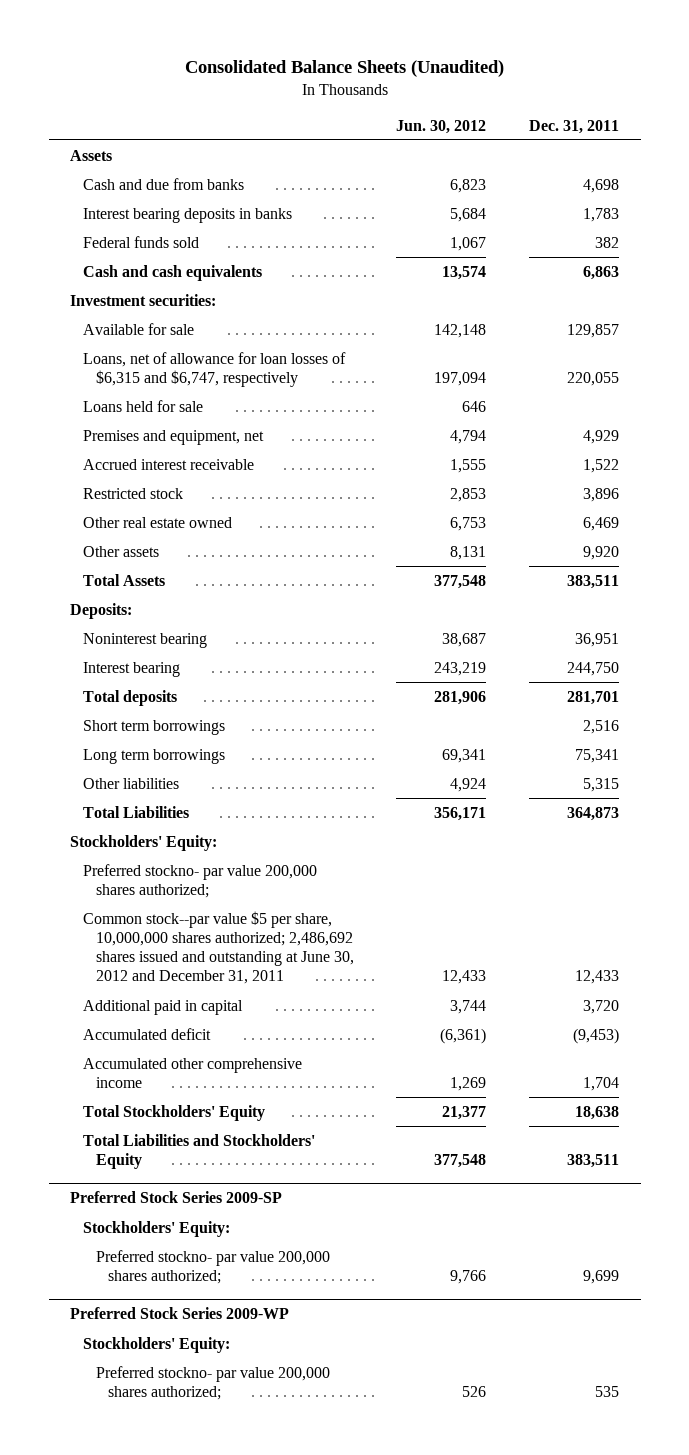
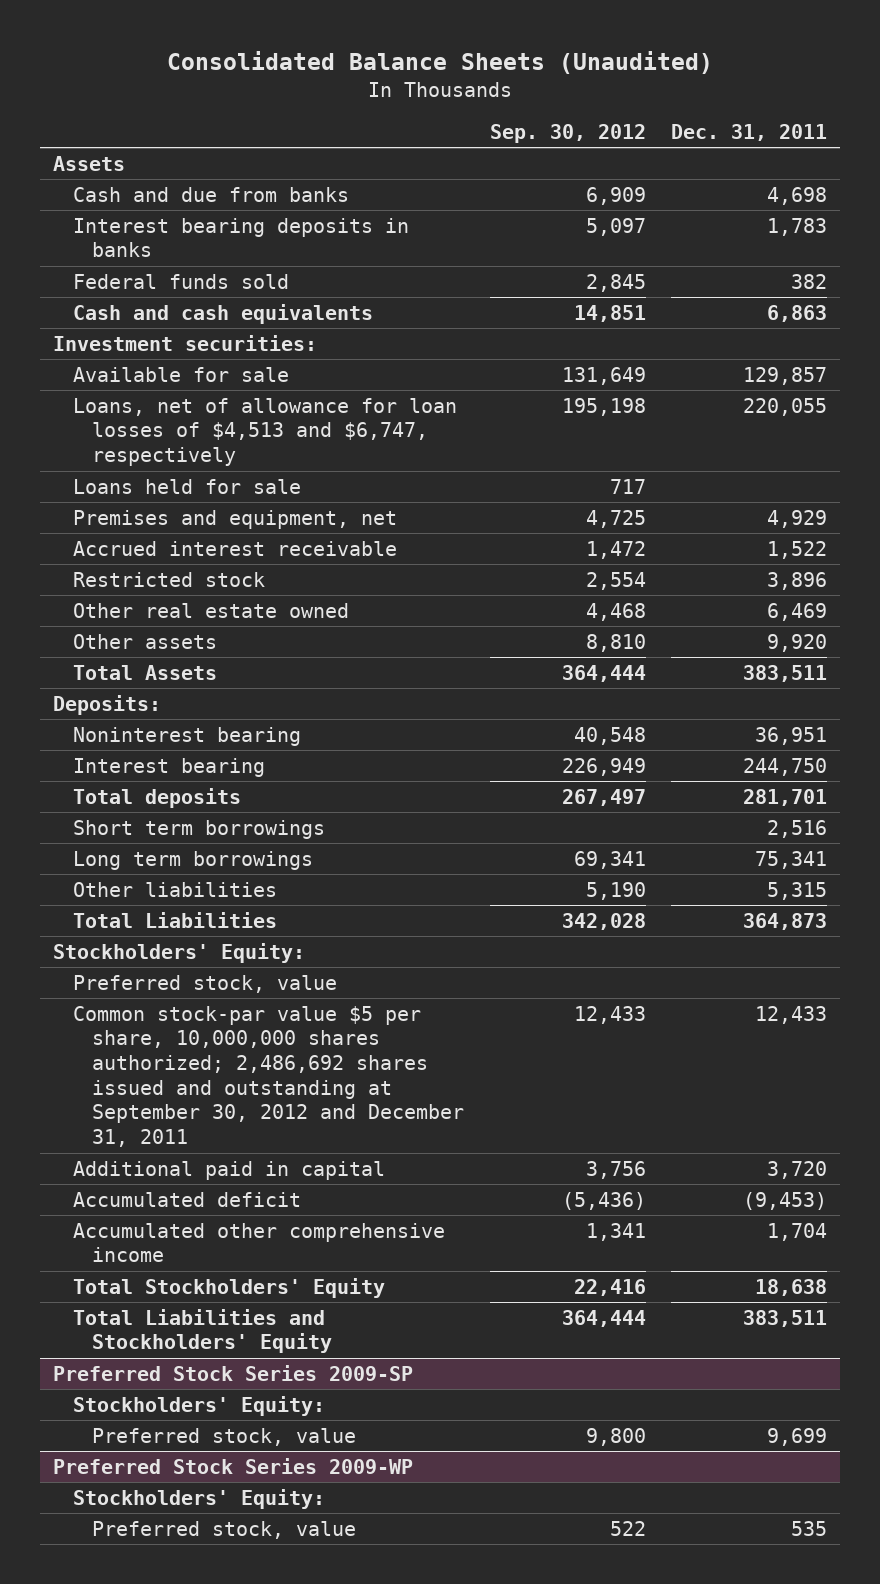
- | Jun. 30, 2012 | Dec. 31, 2011
+ | Sep. 30, 2012 | Dec. 31, 2011
- Loans, net of allowance for loan losses of $6,315 and $6,747, respectively | 197,094 | 220,055
+ Loans, net of allowance for loan losses of $4,513 and $6,747, respectively | 195,198 | 220,055
- Preferred stockno- par value 200,000 shares authorized;
- Common stock--par value $5 per share, 10,000,000 shares authorized; 2,486,692 shares issued and outstanding at June 30, 2012 and December 31, 2011 | 12,433 | 12,433
+ Preferred stock, value
+ Common stock-par value $5 per share, 10,000,000 shares authorized; 2,486,692 shares issued and outstanding at September 30, 2012 and December 31, 2011 | 12,433 | 12,433
@ Preferred Stock Series 2009-SP
- Preferred stockno- par value 200,000 shares authorized; | 9,766 | 9,699
+ Preferred stock, value | 9,800 | 9,699
@ Preferred Stock Series 2009-WP
- Preferred stockno- par value 200,000 shares authorized; | 526 | 535
+ Preferred stock, value | 522 | 535

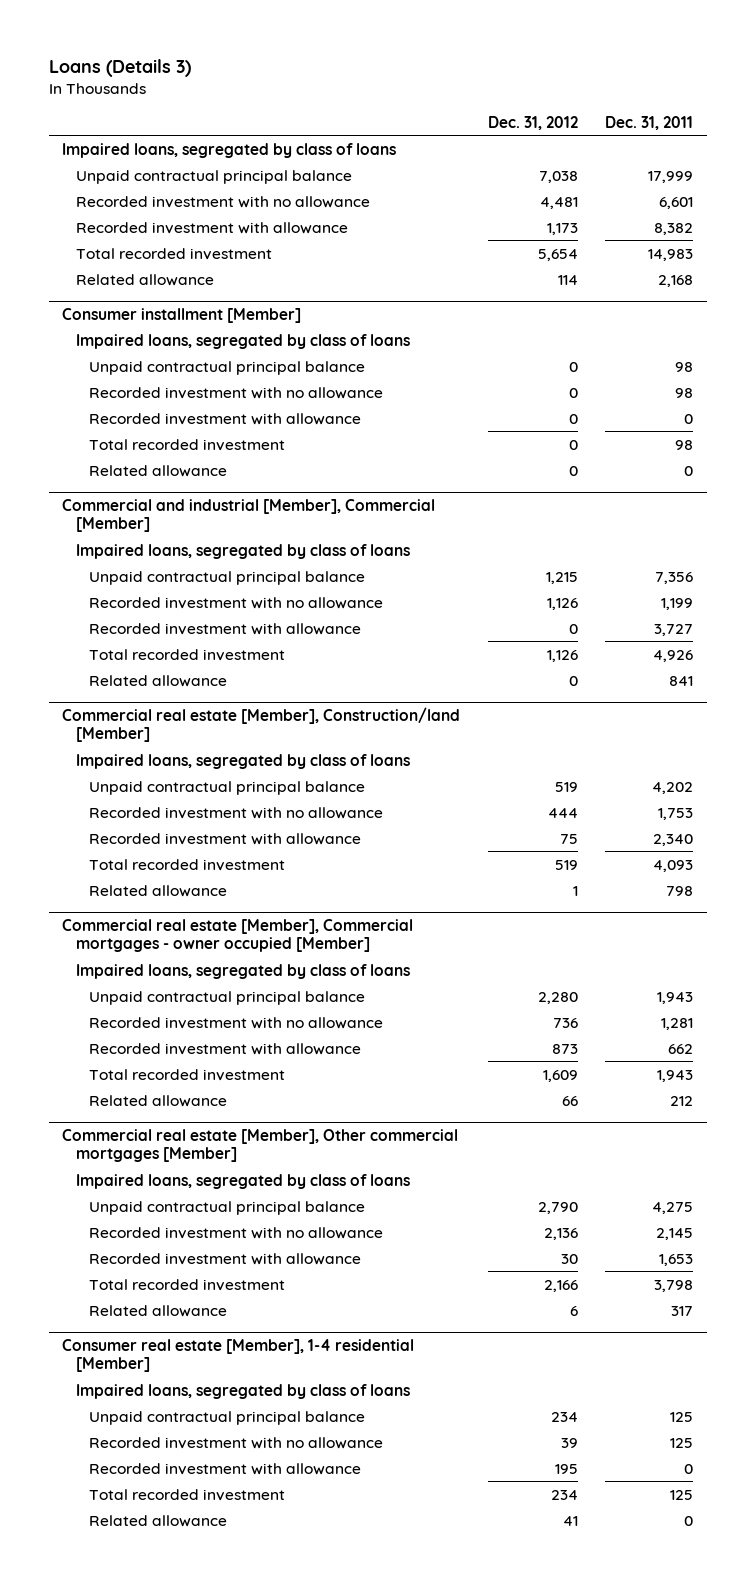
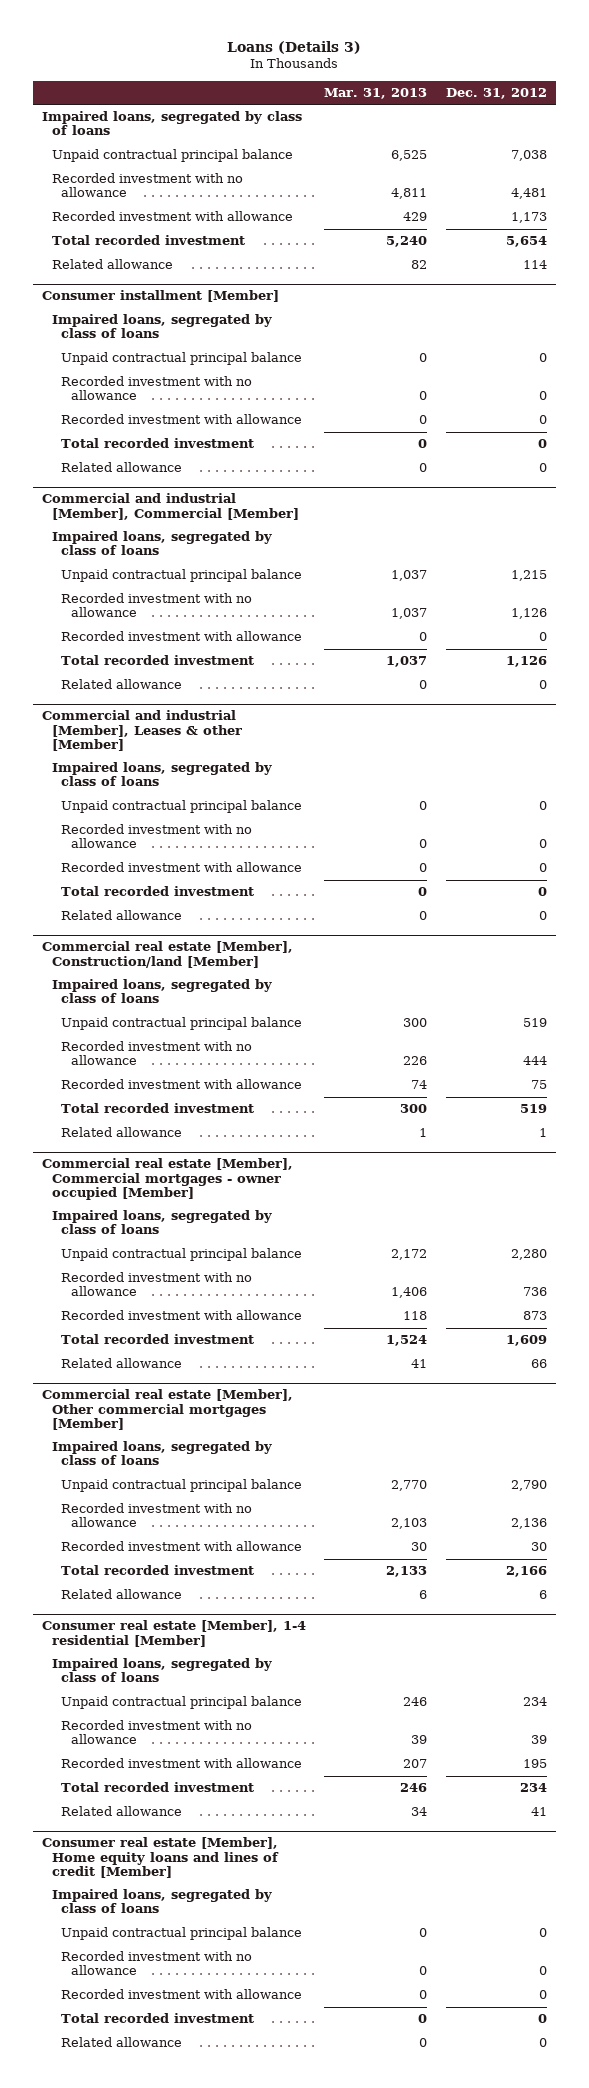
- | Dec. 31, 2012 | Dec. 31, 2011
+ | Mar. 31, 2013 | Dec. 31, 2012
+ Commercial and industrial [Member], Leases & other [Member]
+ Impaired loans, segregated by class of loans
+ Unpaid contractual principal balance | 0 | 0
+ Recorded investment with no allowance | 0 | 0
+ Recorded investment with allowance | 0 | 0
+ Total recorded investment | 0 | 0
+ Related allowance | 0 | 0
+ Consumer real estate [Member], Home equity loans and lines of credit [Member]
+ Impaired loans, segregated by class of loans
+ Unpaid contractual principal balance | 0 | 0
+ Recorded investment with no allowance | 0 | 0
+ Recorded investment with allowance | 0 | 0
+ Total recorded investment | 0 | 0
+ Related allowance | 0 | 0

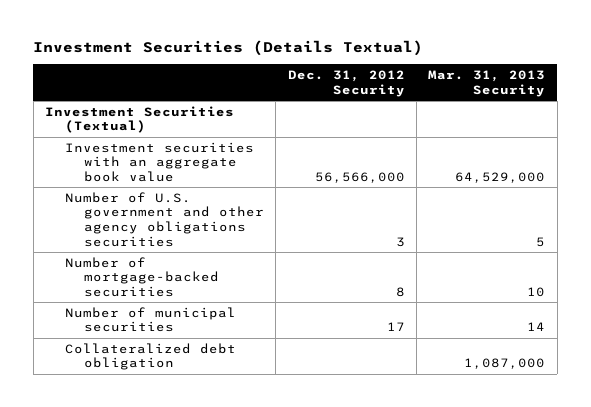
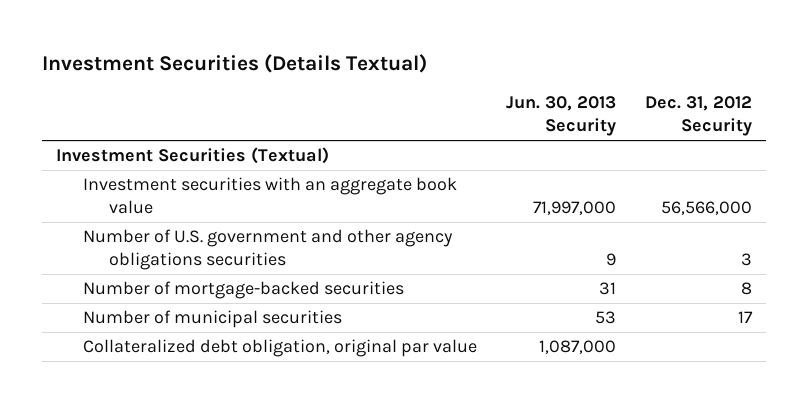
- | Dec. 31, 2012 Security | Mar. 31, 2013 Security
+ | Jun. 30, 2013 Security | Dec. 31, 2012 Security
- Collateralized debt obligation | | 1,087,000
+ Collateralized debt obligation, original par value | 1,087,000 |

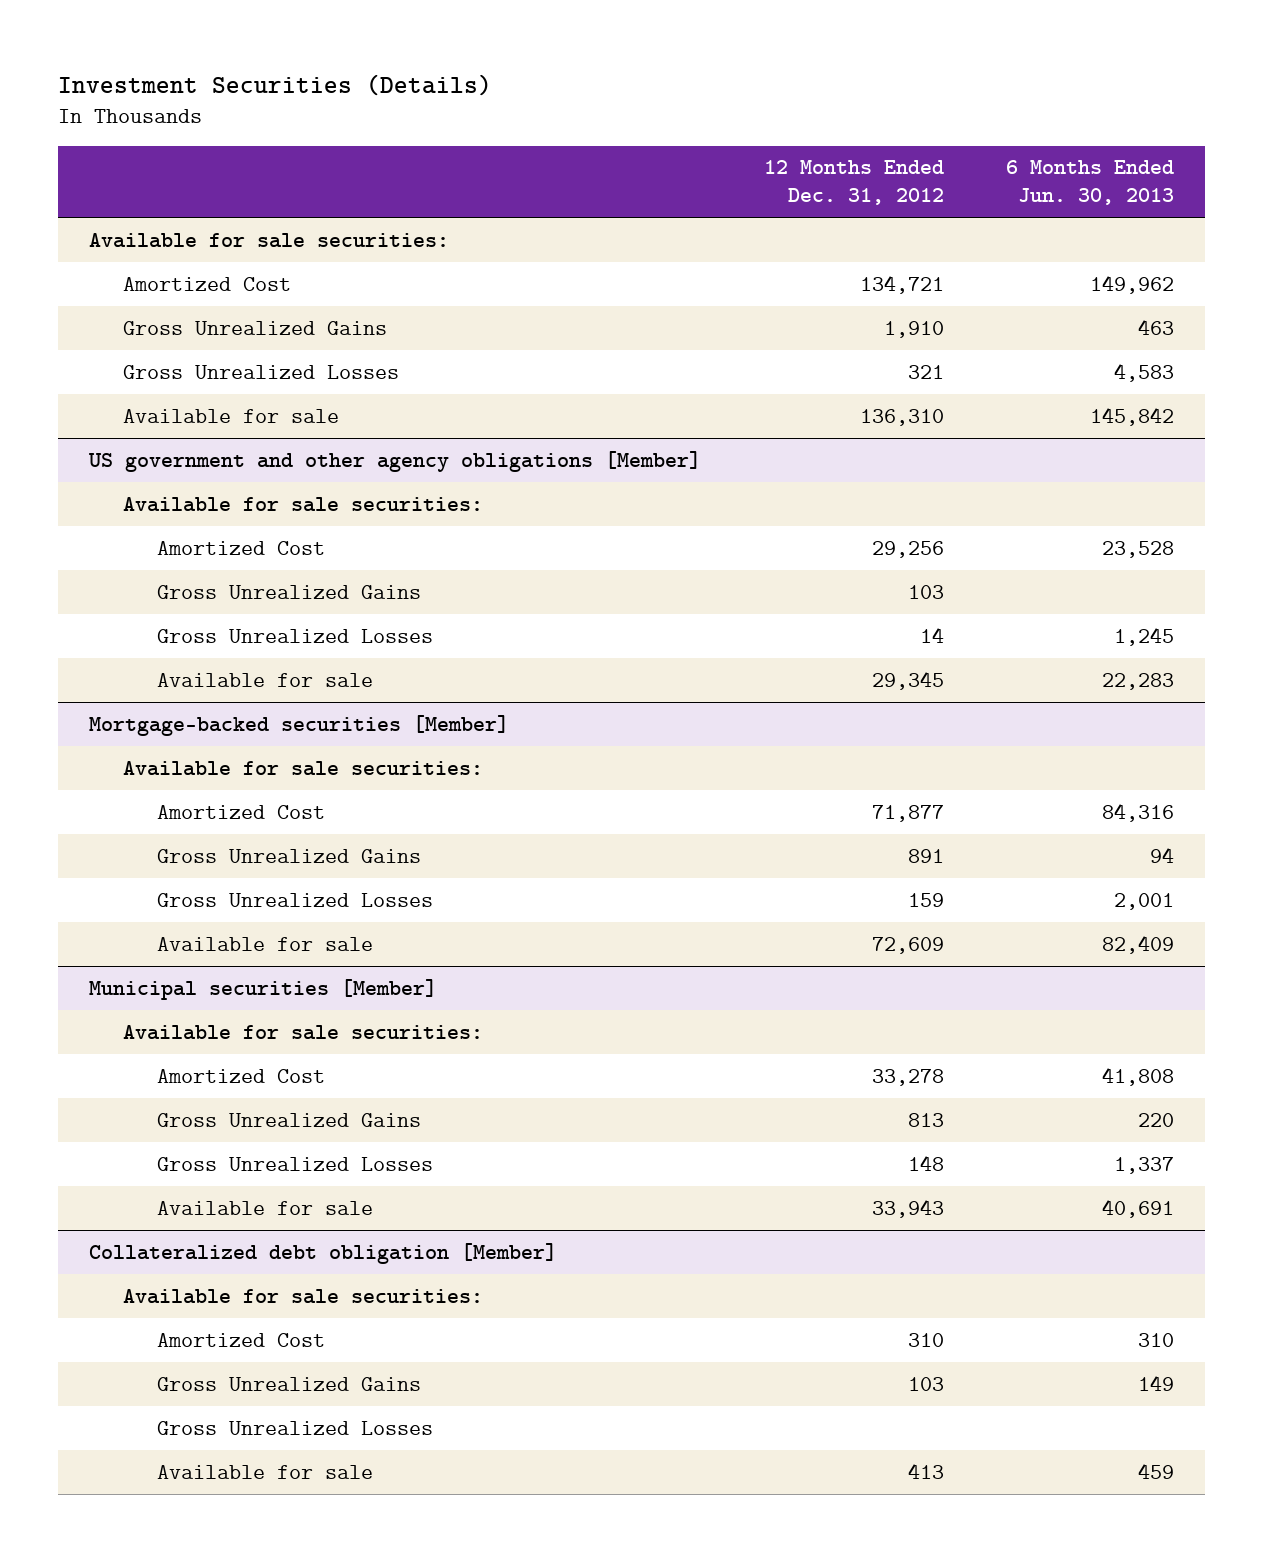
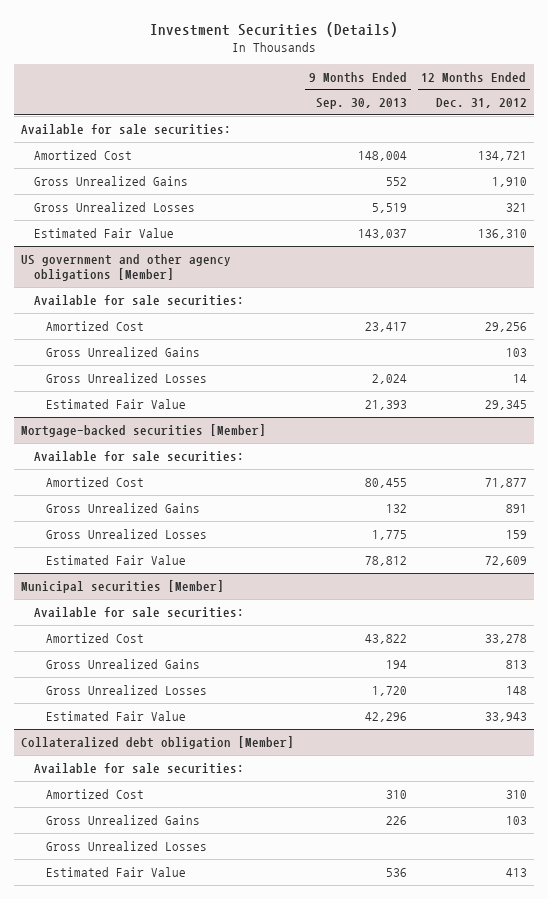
- | 12 Months Ended Dec. 31, 2012 | 6 Months Ended Jun. 30, 2013
+ | 9 Months Ended Sep. 30, 2013 | 12 Months Ended Dec. 31, 2012
- Available for sale | 136,310 | 145,842
+ Estimated Fair Value | 143,037 | 136,310
@ US government and other agency obligations [Member]
- Available for sale | 29,345 | 22,283
+ Estimated Fair Value | 21,393 | 29,345
@ Mortgage-backed securities [Member]
- Available for sale | 72,609 | 82,409
+ Estimated Fair Value | 78,812 | 72,609
@ Municipal securities [Member]
- Available for sale | 33,943 | 40,691
+ Estimated Fair Value | 42,296 | 33,943
@ Collateralized debt obligation [Member]
- Available for sale | 413 | 459
+ Estimated Fair Value | 536 | 413

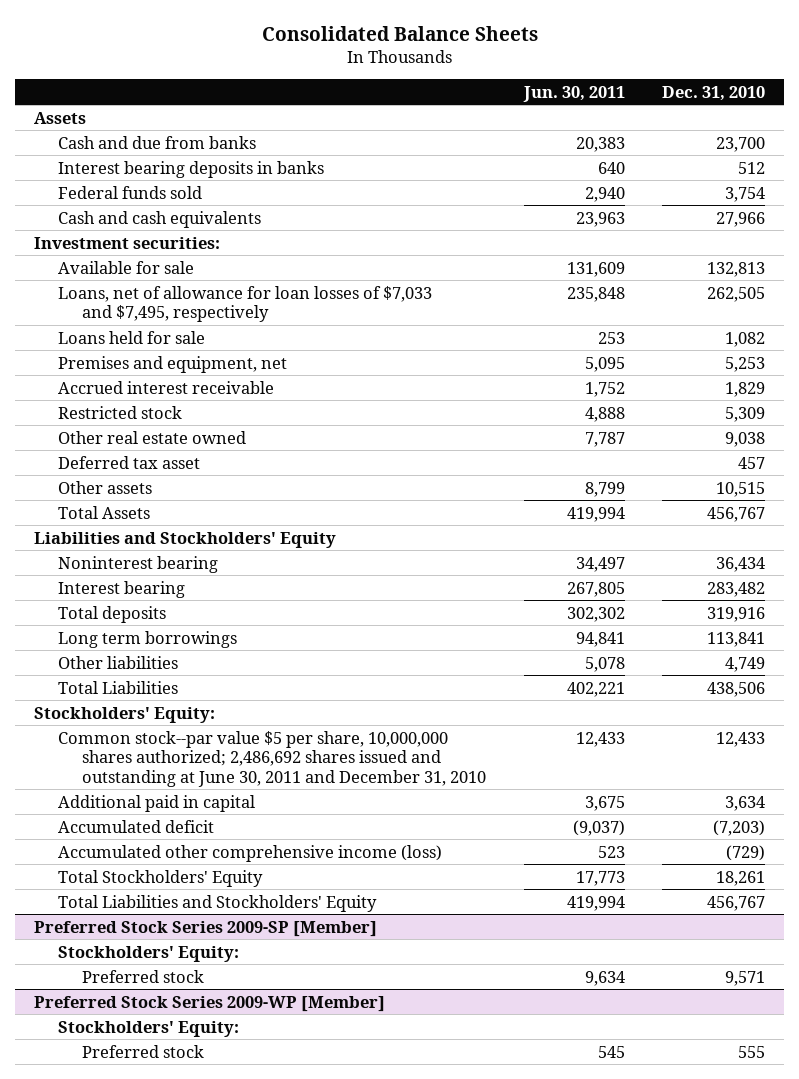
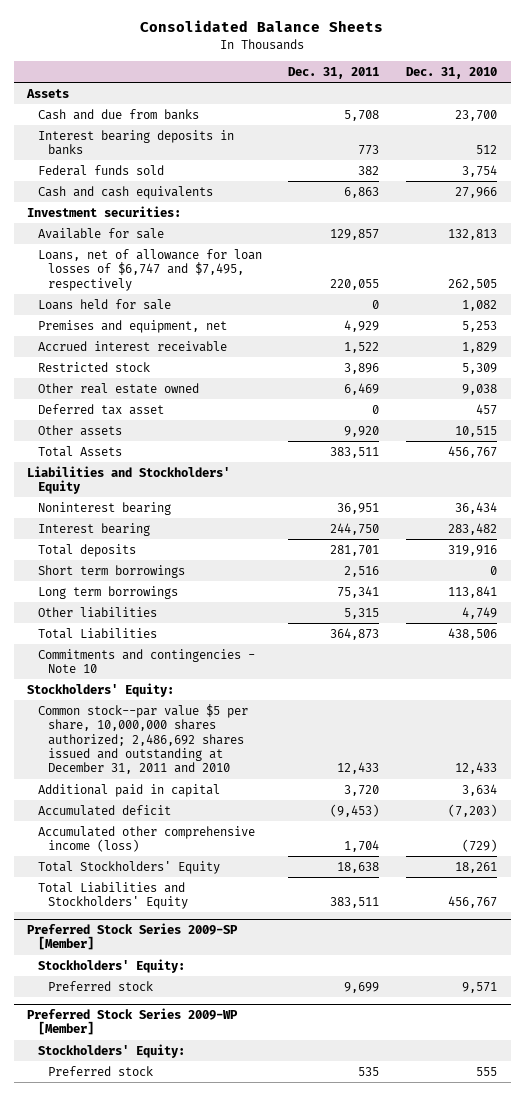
- | Jun. 30, 2011 | Dec. 31, 2010
+ | Dec. 31, 2011 | Dec. 31, 2010
- Loans, net of allowance for loan losses of $7,033 and $7,495, respectively | 235,848 | 262,505
+ Loans, net of allowance for loan losses of $6,747 and $7,495, respectively | 220,055 | 262,505
+ Short term borrowings | 2,516 | 0
+ Commitments and contingencies - Note 10
- Common stock--par value $5 per share, 10,000,000 shares authorized; 2,486,692 shares issued and outstanding at June 30, 2011 and December 31, 2010 | 12,433 | 12,433
+ Common stock--par value $5 per share, 10,000,000 shares authorized; 2,486,692 shares issued and outstanding at December 31, 2011 and 2010 | 12,433 | 12,433

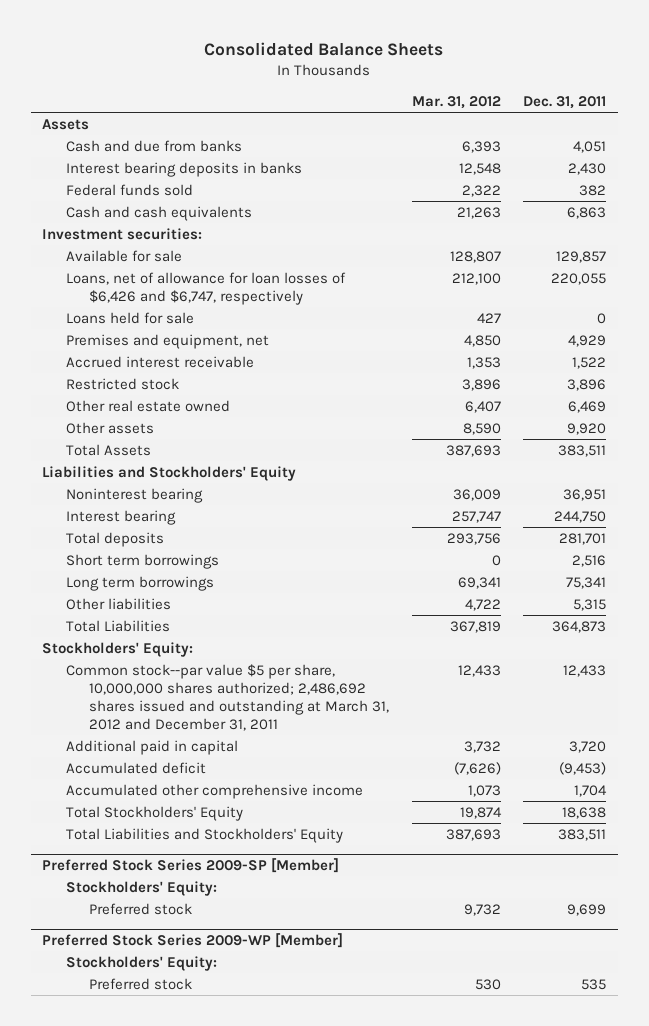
- | Dec. 31, 2011 | Dec. 31, 2010
+ | Mar. 31, 2012 | Dec. 31, 2011
- Cash and due from banks | 5,708 | 23,700
- Interest bearing deposits in banks | 773 | 512
+ Cash and due from banks | 6,393 | 4,051
+ Interest bearing deposits in banks | 12,548 | 2,430
- Loans, net of allowance for loan losses of $6,747 and $7,495, respectively | 220,055 | 262,505
+ Loans, net of allowance for loan losses of $6,426 and $6,747, respectively | 212,100 | 220,055
- Deferred tax asset | 0 | 457
- Commitments and contingencies - Note 10
- Common stock--par value $5 per share, 10,000,000 shares authorized; 2,486,692 shares issued and outstanding at December 31, 2011 and 2010 | 12,433 | 12,433
+ Common stock--par value $5 per share, 10,000,000 shares authorized; 2,486,692 shares issued and outstanding at March 31, 2012 and December 31, 2011 | 12,433 | 12,433
- Accumulated other comprehensive income (loss) | 1,704 | (729)
+ Accumulated other comprehensive income | 1,073 | 1,704

